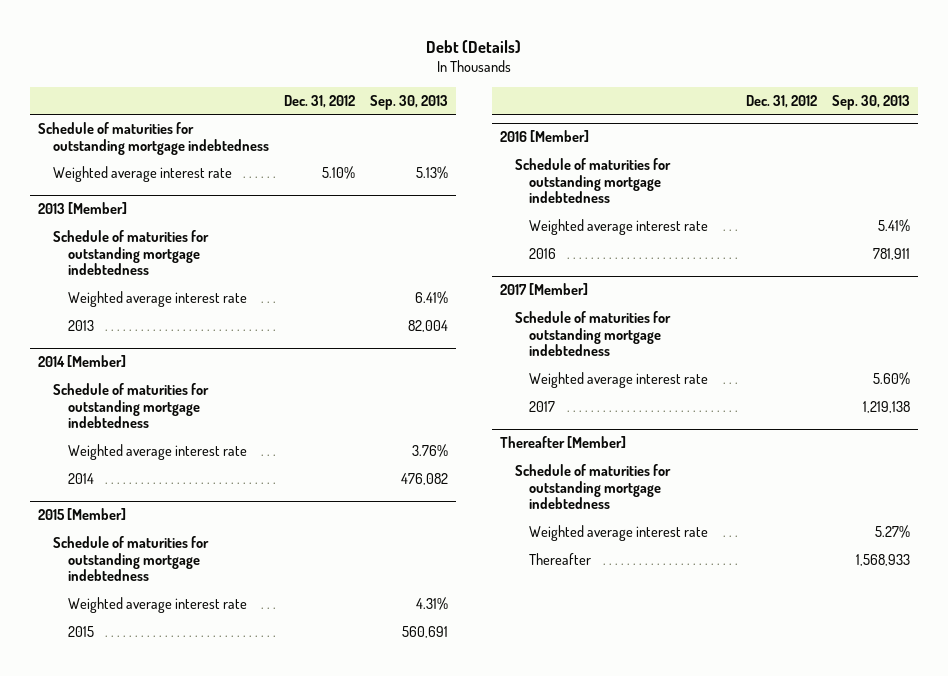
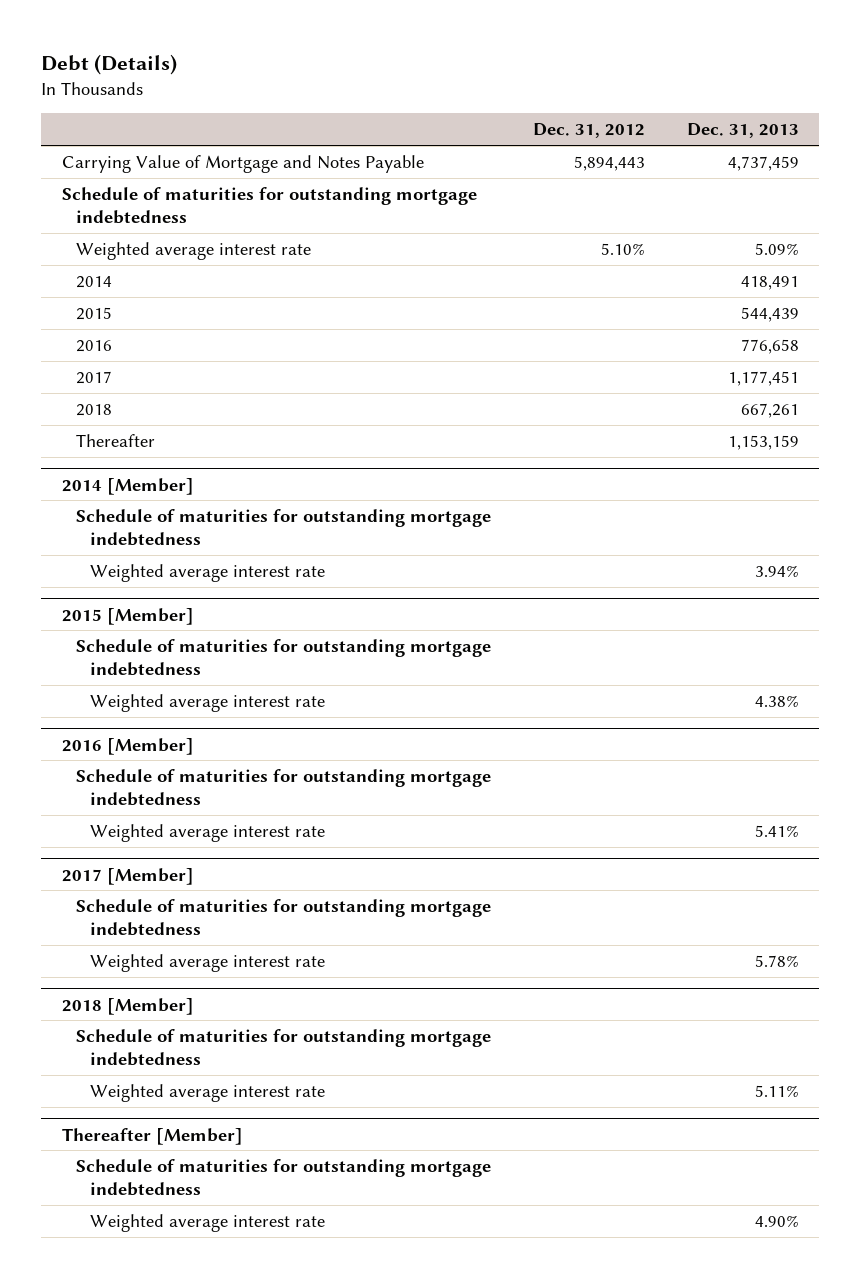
- | Dec. 31, 2012 | Sep. 30, 2013
+ | Dec. 31, 2012 | Dec. 31, 2013
+ Carrying Value of Mortgage and Notes Payable | 5,894,443 | 4,737,459
- 2013 [Member]
- Schedule of maturities for outstanding mortgage indebtedness
- Weighted average interest rate | | 6.41%
- 2013 | | 82,004
+ 2014 | | 418,491
+ 2015 | | 544,439
+ 2016 | | 776,658
+ 2017 | | 1,177,451
+ 2018 | | 667,261
+ Thereafter | | 1,153,159
@ 2014 [Member]
- 2014 | | 476,082
@ 2015 [Member]
- 2015 | | 560,691
@ 2016 [Member]
- 2016 | | 781,911
@ 2017 [Member]
- 2017 | | 1,219,138
+ 2018 [Member]
+ Schedule of maturities for outstanding mortgage indebtedness
+ Weighted average interest rate | | 5.11%
@ Thereafter [Member]
- Thereafter | | 1,568,933

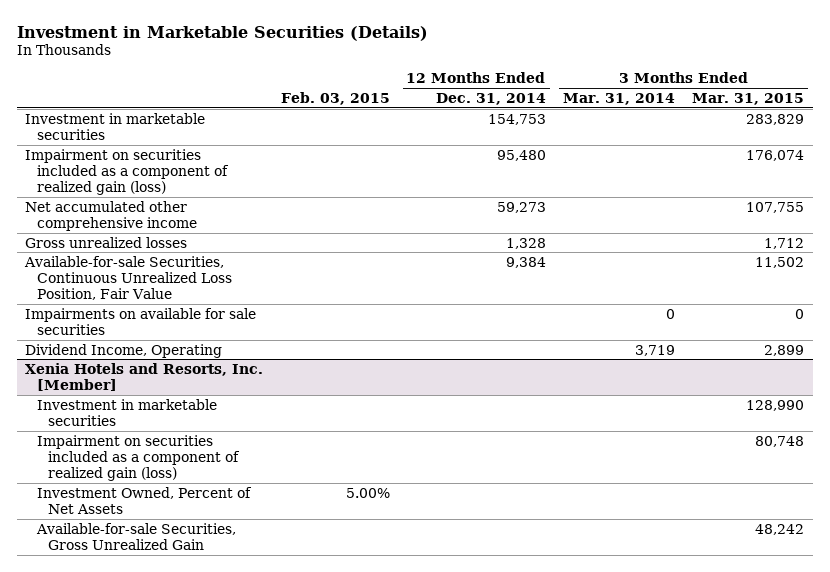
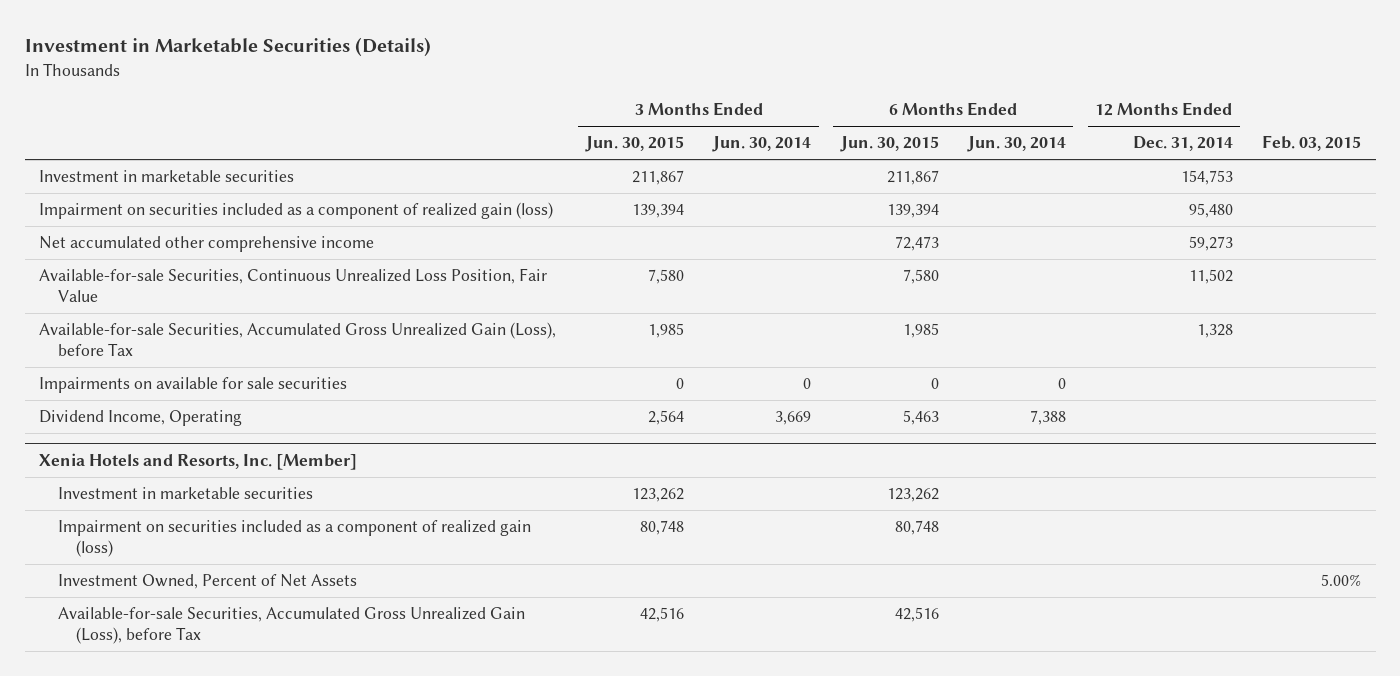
- | Feb. 03, 2015 | 12 Months Ended Dec. 31, 2014 | 3 Months Ended Mar. 31, 2014 | 3 Months Ended Mar. 31, 2015
+ | 3 Months Ended Jun. 30, 2015 | 3 Months Ended Jun. 30, 2014 | 6 Months Ended Jun. 30, 2015 | 6 Months Ended Jun. 30, 2014 | 12 Months Ended Dec. 31, 2014 | Feb. 03, 2015
- Gross unrealized losses | | 1,328 | | 1,712
- Available-for-sale Securities, Continuous Unrealized Loss Position, Fair Value | | 9,384 | | 11,502
+ Available-for-sale Securities, Continuous Unrealized Loss Position, Fair Value | 7,580 | | 7,580 | | 11,502 |
+ Available-for-sale Securities, Accumulated Gross Unrealized Gain (Loss), before Tax | 1,985 | | 1,985 | | 1,328 |
@ Xenia Hotels and Resorts, Inc. [Member]
- Available-for-sale Securities, Gross Unrealized Gain | | | | 48,242
+ Available-for-sale Securities, Accumulated Gross Unrealized Gain (Loss), before Tax | 42,516 | | 42,516 | | |

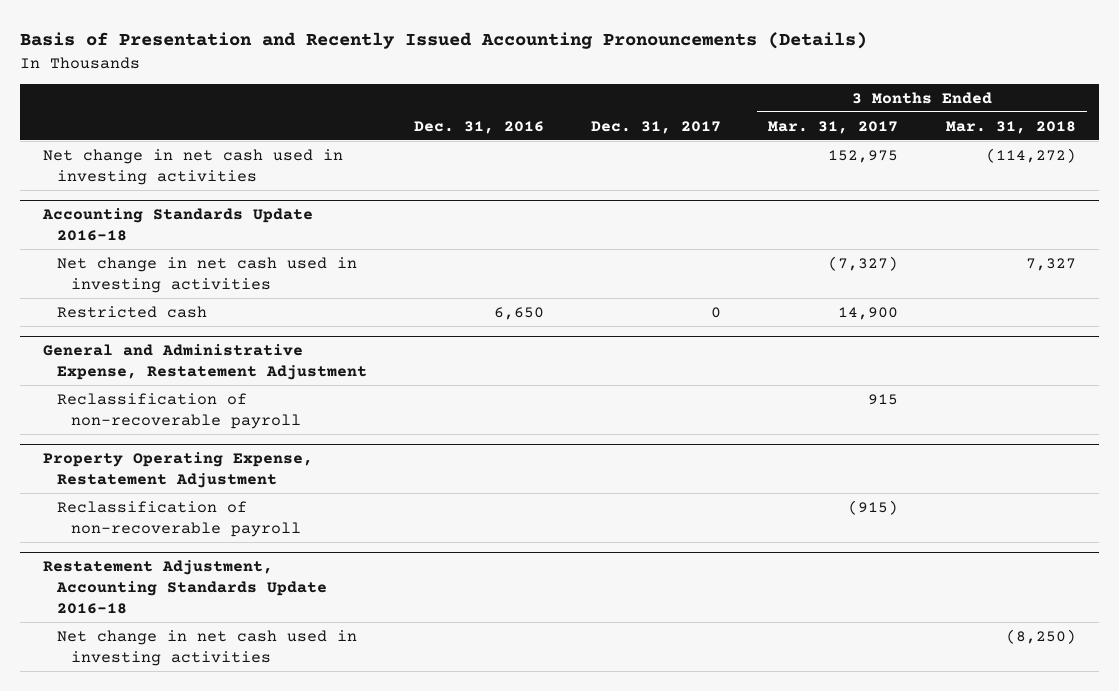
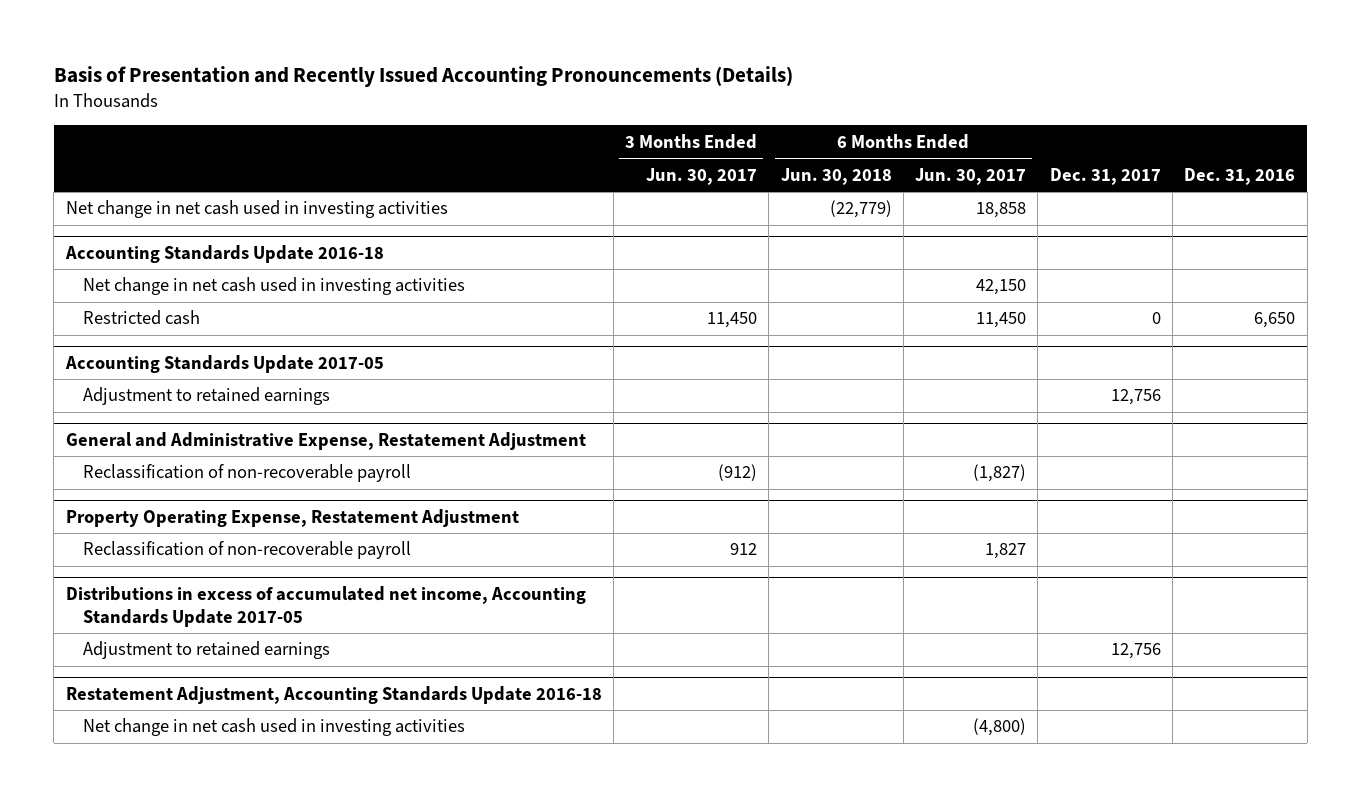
- | Dec. 31, 2016 | Dec. 31, 2017 | 3 Months Ended Mar. 31, 2017 | 3 Months Ended Mar. 31, 2018
+ | 3 Months Ended Jun. 30, 2017 | 6 Months Ended Jun. 30, 2018 | 6 Months Ended Jun. 30, 2017 | Dec. 31, 2017 | Dec. 31, 2016
+ Accounting Standards Update 2017-05
+ Adjustment to retained earnings | | | | 12,756 |
+ Distributions in excess of accumulated net income, Accounting Standards Update 2017-05
+ Adjustment to retained earnings | | | | 12,756 |

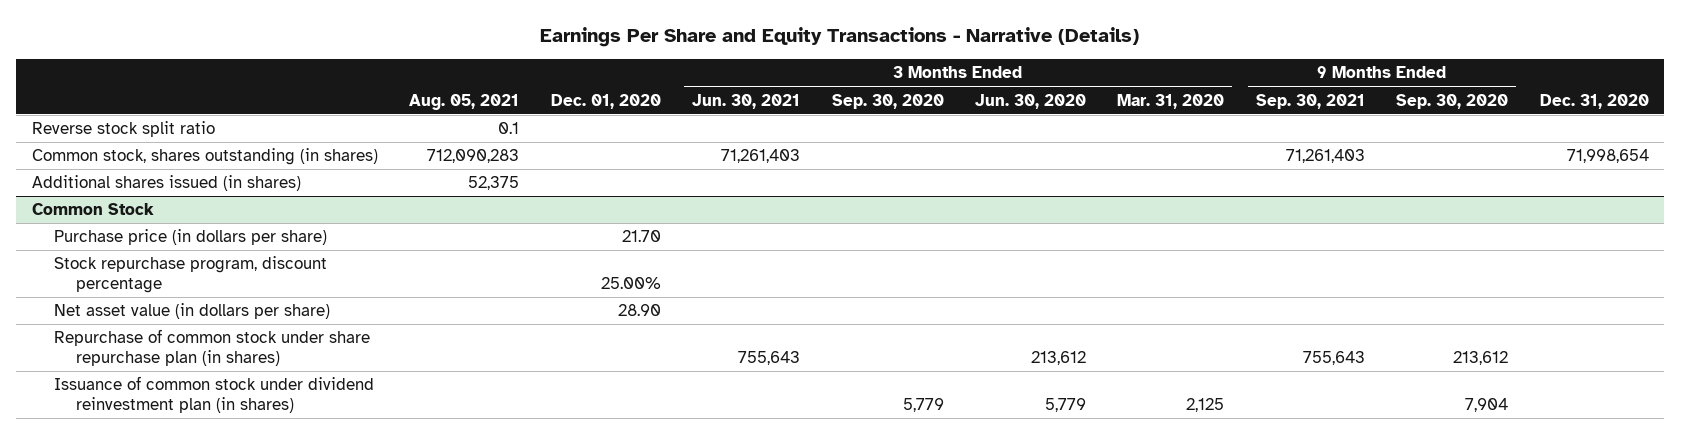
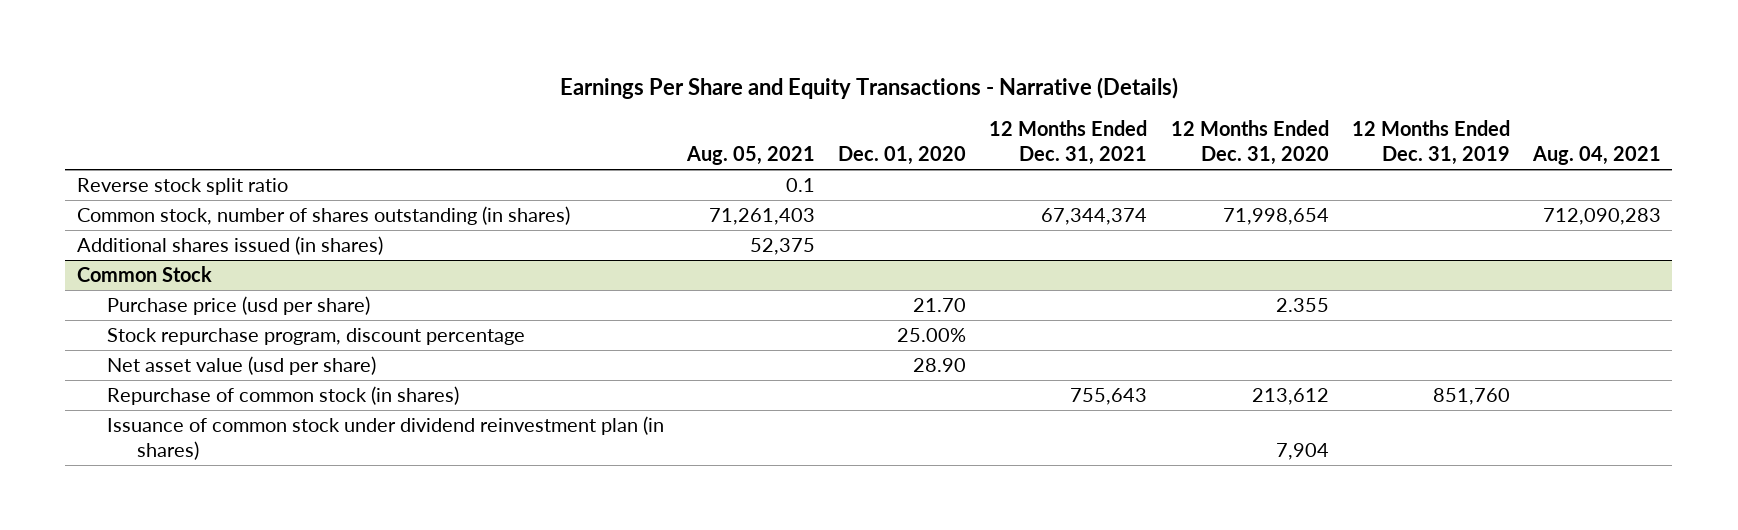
- | Aug. 05, 2021 | Dec. 01, 2020 | 3 Months Ended Jun. 30, 2021 | 3 Months Ended Sep. 30, 2020 | 3 Months Ended Jun. 30, 2020 | 3 Months Ended Mar. 31, 2020 | 9 Months Ended Sep. 30, 2021 | 9 Months Ended Sep. 30, 2020 | Dec. 31, 2020
+ | Aug. 05, 2021 | Dec. 01, 2020 | 12 Months Ended Dec. 31, 2021 | 12 Months Ended Dec. 31, 2020 | 12 Months Ended Dec. 31, 2019 | Aug. 04, 2021
- Common stock, shares outstanding (in shares) | 712,090,283 | | 71,261,403 | | | | 71,261,403 | | 71,998,654
+ Common stock, number of shares outstanding (in shares) | 71,261,403 | | 67,344,374 | 71,998,654 | | 712,090,283
@ Common Stock
- Purchase price (in dollars per share) | | 21.70 | | | | | | |
+ Purchase price (usd per share) | | 21.70 | | 2.355 | |
- Net asset value (in dollars per share) | | 28.90 | | | | | | |
- Repurchase of common stock under share repurchase plan (in shares) | | | 755,643 | | 213,612 | | 755,643 | 213,612 |
+ Net asset value (usd per share) | | 28.90 | | | |
+ Repurchase of common stock (in shares) | | | 755,643 | 213,612 | 851,760 |

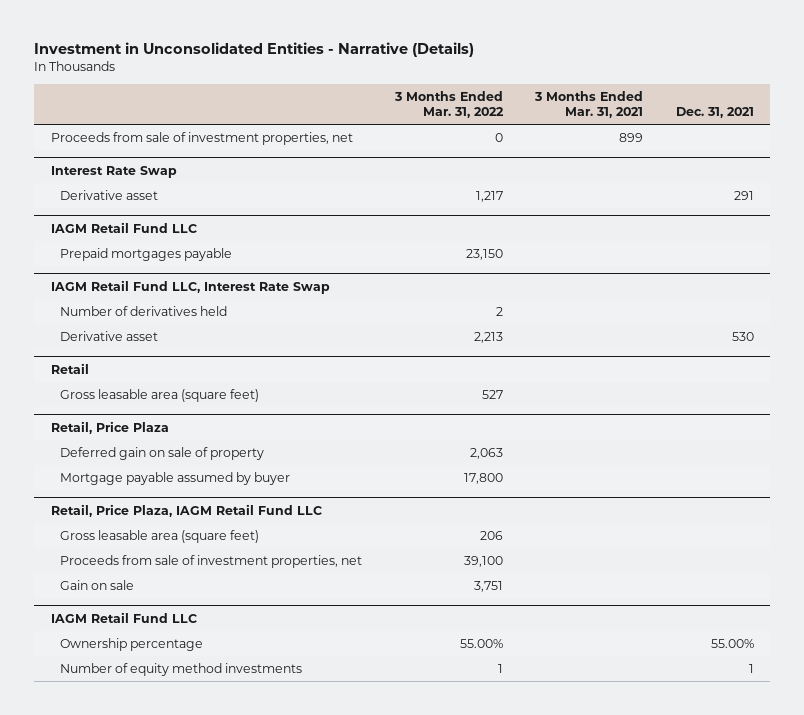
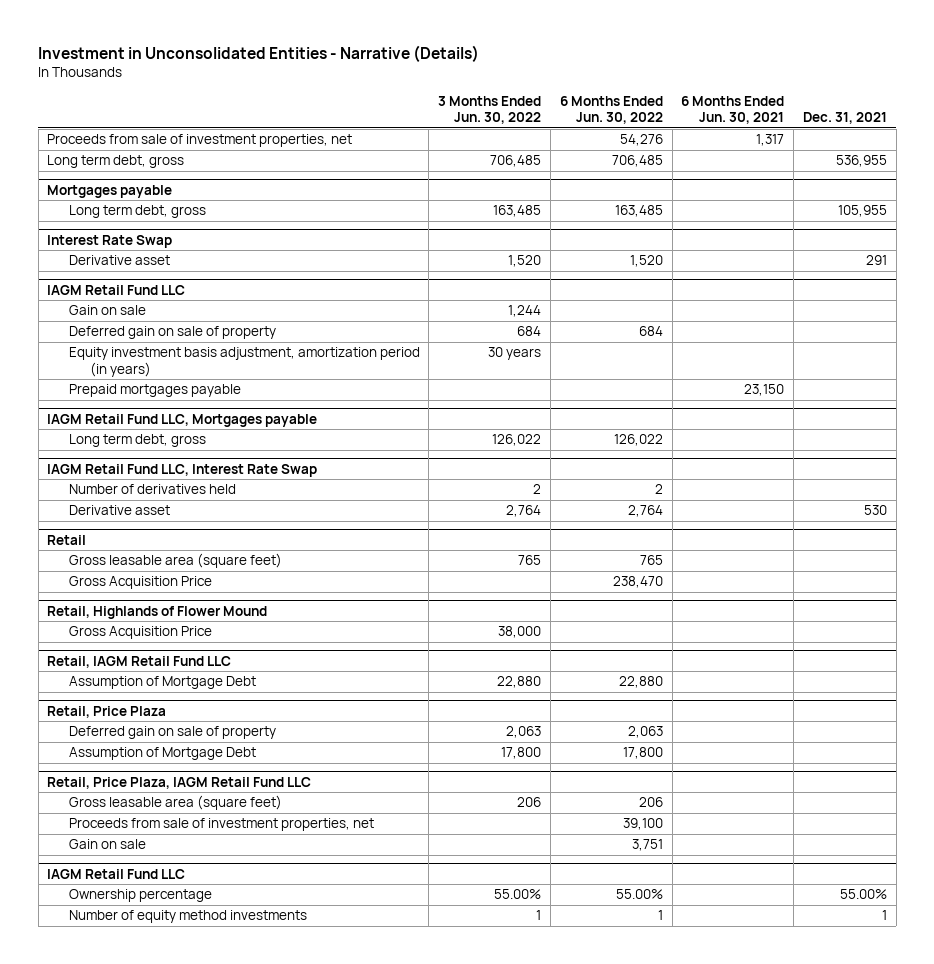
- | 3 Months Ended Mar. 31, 2022 | 3 Months Ended Mar. 31, 2021 | Dec. 31, 2021
+ | 3 Months Ended Jun. 30, 2022 | 6 Months Ended Jun. 30, 2022 | 6 Months Ended Jun. 30, 2021 | Dec. 31, 2021
+ Long term debt, gross | 706,485 | 706,485 | | 536,955
+ Mortgages payable
+ Long term debt, gross | 163,485 | 163,485 | | 105,955
@ IAGM Retail Fund LLC
+ Gain on sale | 1,244 | | |
+ Deferred gain on sale of property | 684 | 684 | |
+ Equity investment basis adjustment, amortization period (in years) | 30 years | | |
+ IAGM Retail Fund LLC, Mortgages payable
+ Long term debt, gross | 126,022 | 126,022 | |
@ Retail
+ Gross Acquisition Price | | 238,470 | |
+ Retail, Highlands of Flower Mound
+ Gross Acquisition Price | 38,000 | | |
+ Retail, IAGM Retail Fund LLC
+ Assumption of Mortgage Debt | 22,880 | 22,880 | |
@ Retail, Price Plaza
- Mortgage payable assumed by buyer | 17,800 | |
+ Assumption of Mortgage Debt | 17,800 | 17,800 | |

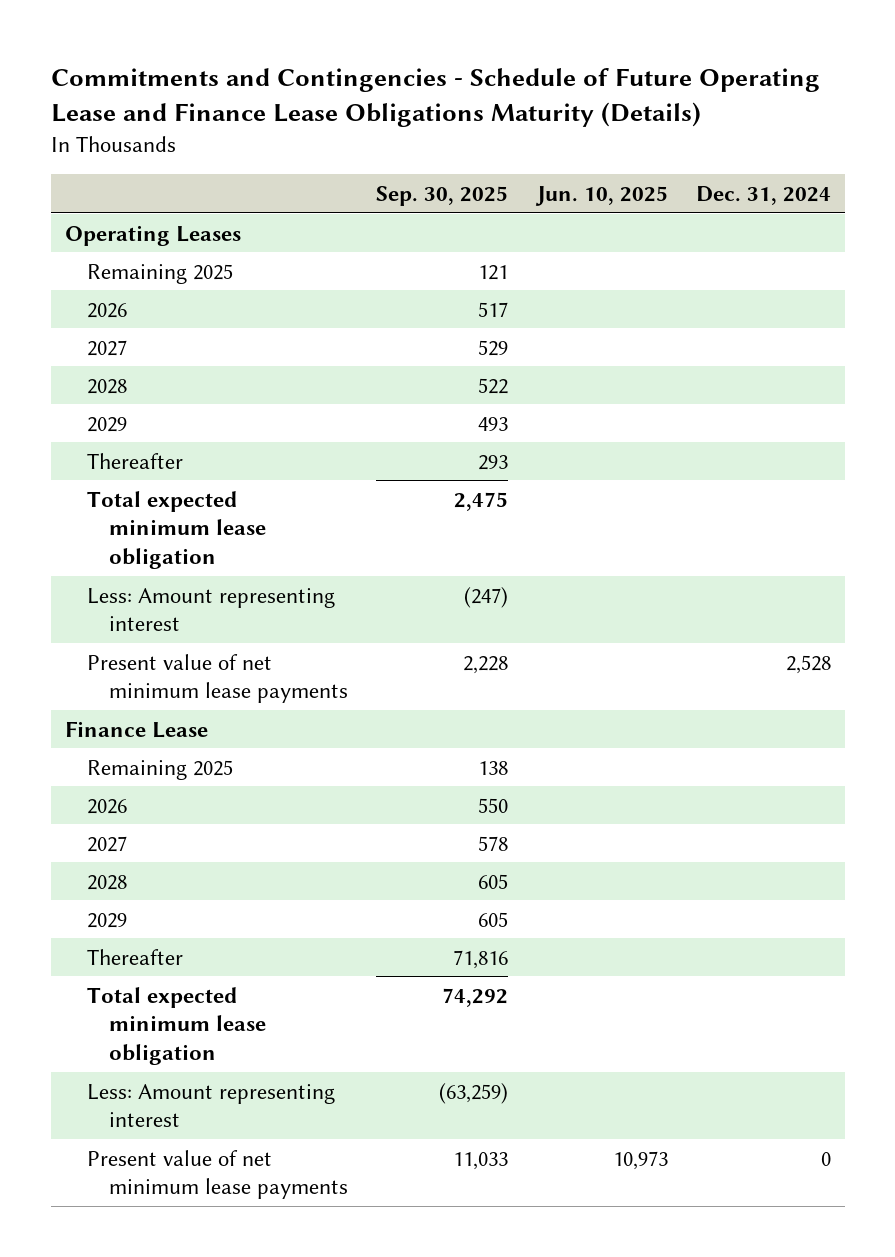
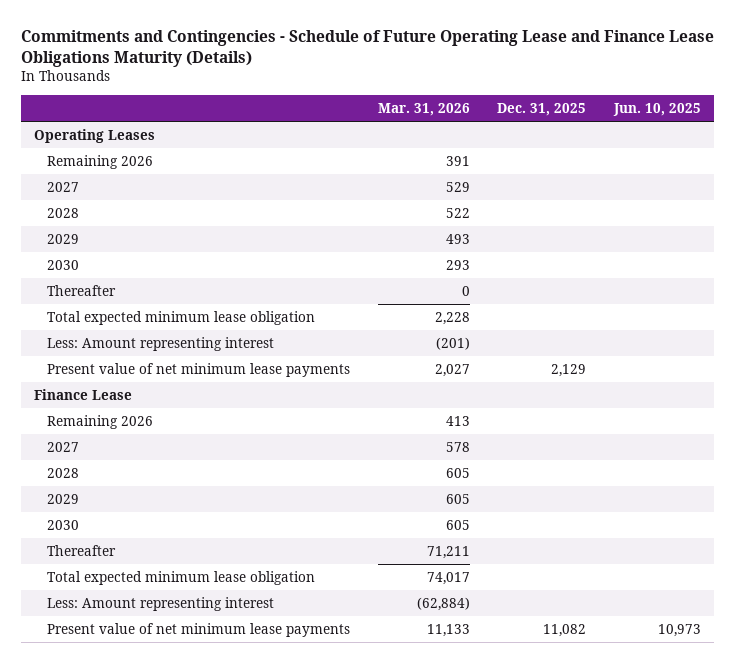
- | Sep. 30, 2025 | Jun. 10, 2025 | Dec. 31, 2024
+ | Mar. 31, 2026 | Dec. 31, 2025 | Jun. 10, 2025
- Remaining 2025 | 121 | |
- 2026 | 517 | |
+ Remaining 2026 | 391 | |
+ 2030 | 293 | |
- Remaining 2025 | 138 | |
- 2026 | 550 | |
+ Remaining 2026 | 413 | |
+ 2030 | 605 | |

